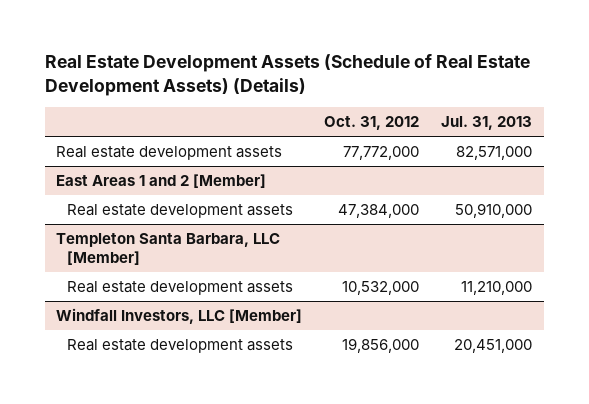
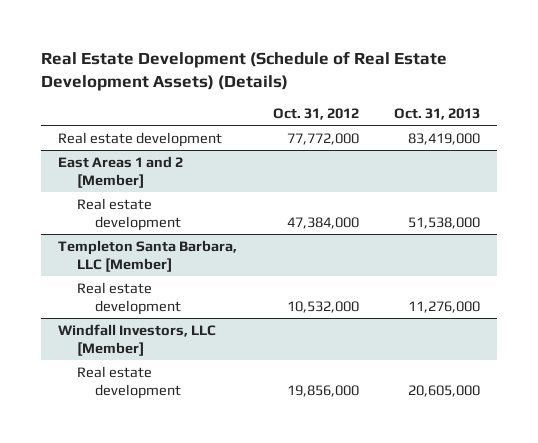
- Real Estate Development Assets (Schedule of Real Estate Development Assets) (Details)
+ Real Estate Development (Schedule of Real Estate Development Assets) (Details)
- | Oct. 31, 2012 | Jul. 31, 2013
+ | Oct. 31, 2012 | Oct. 31, 2013
- Real estate development assets | 77,772,000 | 82,571,000
+ Real estate development | 77,772,000 | 83,419,000
@ East Areas 1 and 2 [Member]
- Real estate development assets | 47,384,000 | 50,910,000
+ Real estate development | 47,384,000 | 51,538,000
@ Templeton Santa Barbara, LLC [Member]
- Real estate development assets | 10,532,000 | 11,210,000
+ Real estate development | 10,532,000 | 11,276,000
@ Windfall Investors, LLC [Member]
- Real estate development assets | 19,856,000 | 20,451,000
+ Real estate development | 19,856,000 | 20,605,000

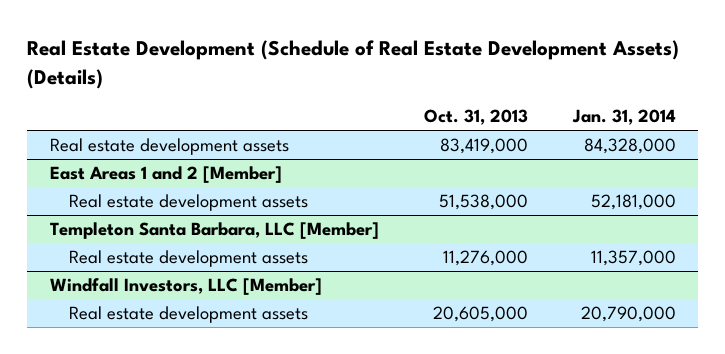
- | Oct. 31, 2012 | Oct. 31, 2013
+ | Oct. 31, 2013 | Jan. 31, 2014
- Real estate development | 77,772,000 | 83,419,000
+ Real estate development assets | 83,419,000 | 84,328,000
@ East Areas 1 and 2 [Member]
- Real estate development | 47,384,000 | 51,538,000
+ Real estate development assets | 51,538,000 | 52,181,000
@ Templeton Santa Barbara, LLC [Member]
- Real estate development | 10,532,000 | 11,276,000
+ Real estate development assets | 11,276,000 | 11,357,000
@ Windfall Investors, LLC [Member]
- Real estate development | 19,856,000 | 20,605,000
+ Real estate development assets | 20,605,000 | 20,790,000

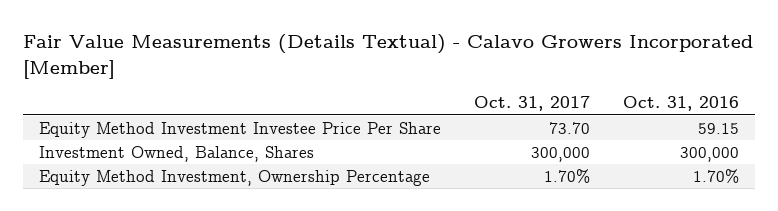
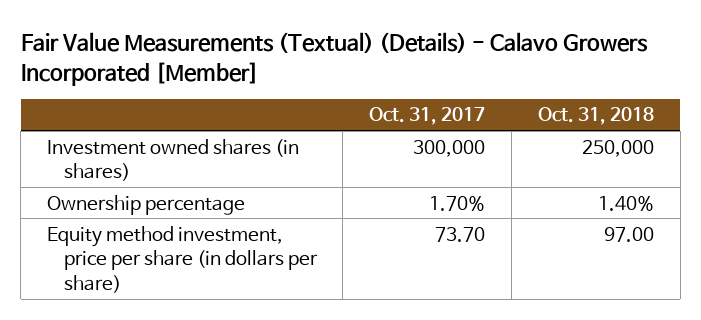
- Fair Value Measurements (Details Textual) - Calavo Growers Incorporated [Member]
+ Fair Value Measurements (Textual) (Details) - Calavo Growers Incorporated [Member]
- | Oct. 31, 2017 | Oct. 31, 2016
+ | Oct. 31, 2017 | Oct. 31, 2018
- Equity Method Investment Investee Price Per Share | 73.70 | 59.15
- Investment Owned, Balance, Shares | 300,000 | 300,000
- Equity Method Investment, Ownership Percentage | 1.70% | 1.70%
+ Investment owned shares (in shares) | 300,000 | 250,000
+ Ownership percentage | 1.70% | 1.40%
+ Equity method investment, price per share (in dollars per share) | 73.70 | 97.00

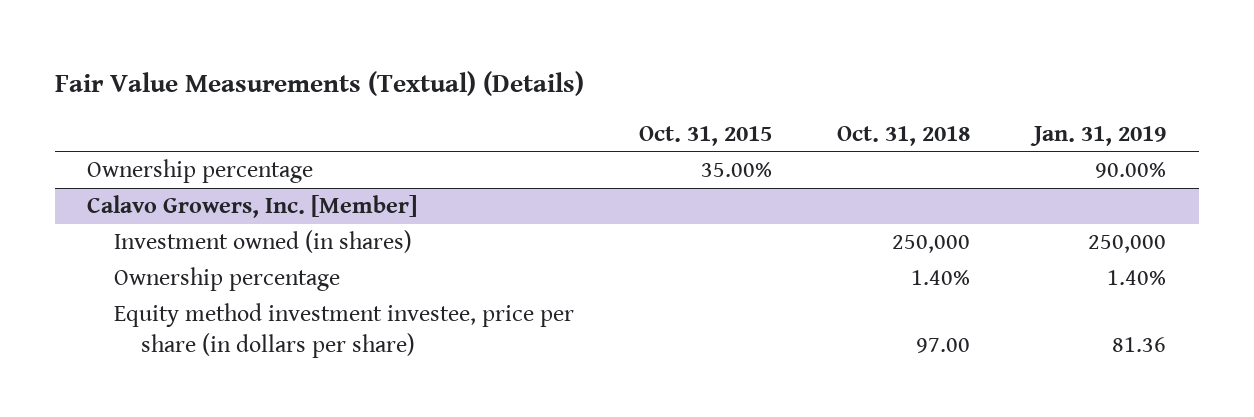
- Fair Value Measurements (Textual) (Details) - Calavo Growers Incorporated [Member]
+ Fair Value Measurements (Textual) (Details)
- | Oct. 31, 2017 | Oct. 31, 2018
+ | Oct. 31, 2015 | Oct. 31, 2018 | Jan. 31, 2019
- Investment owned shares (in shares) | 300,000 | 250,000
+ Ownership percentage | 35.00% | | 90.00%
+ Calavo Growers, Inc. [Member]
+ Investment owned (in shares) | | 250,000 | 250,000
- Equity method investment, price per share (in dollars per share) | 73.70 | 97.00
+ Equity method investment investee, price per share (in dollars per share) | | 97.00 | 81.36

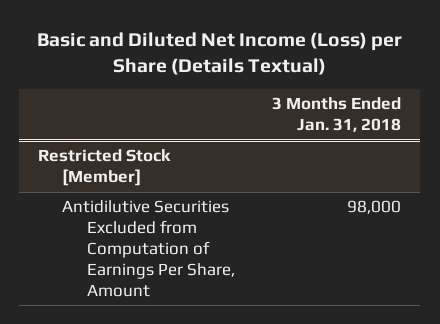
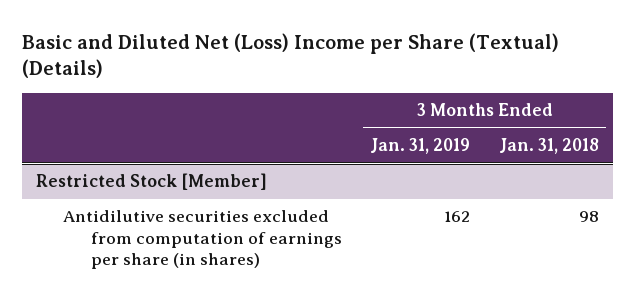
- Basic and Diluted Net Income (Loss) per Share (Details Textual)
+ Basic and Diluted Net (Loss) Income per Share (Textual) (Details)
- | 3 Months Ended Jan. 31, 2018
+ | 3 Months Ended Jan. 31, 2019 | 3 Months Ended Jan. 31, 2018
@ Restricted Stock [Member]
- Antidilutive Securities Excluded from Computation of Earnings Per Share, Amount | 98,000
+ Antidilutive securities excluded from computation of earnings per share (in shares) | 162 | 98

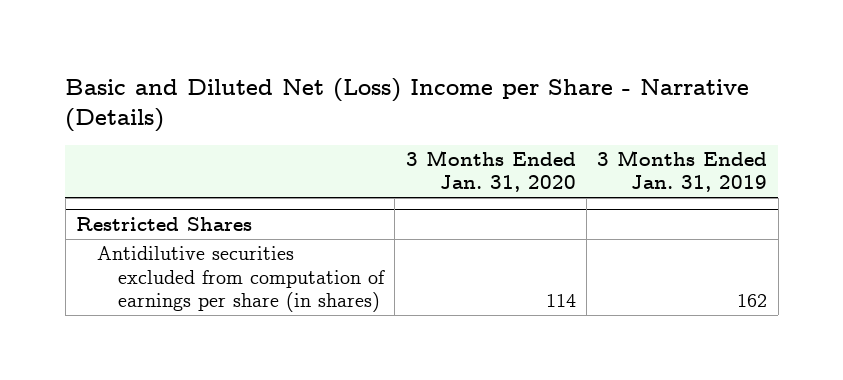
- Basic and Diluted Net (Loss) Income per Share (Textual) (Details)
+ Basic and Diluted Net (Loss) Income per Share - Narrative (Details)
- | 3 Months Ended Jan. 31, 2019 | 3 Months Ended Jan. 31, 2018
+ | 3 Months Ended Jan. 31, 2020 | 3 Months Ended Jan. 31, 2019
- Restricted Stock [Member]
+ Restricted Shares

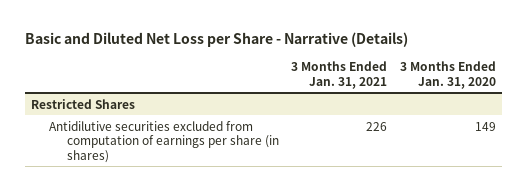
- Basic and Diluted Net (Loss) Income per Share - Narrative (Details)
+ Basic and Diluted Net Loss per Share - Narrative (Details)
- | 3 Months Ended Jan. 31, 2020 | 3 Months Ended Jan. 31, 2019
+ | 3 Months Ended Jan. 31, 2021 | 3 Months Ended Jan. 31, 2020
@ Restricted Shares
- Antidilutive securities excluded from computation of earnings per share (in shares) | 114 | 162
+ Antidilutive securities excluded from computation of earnings per share (in shares) | 226 | 149

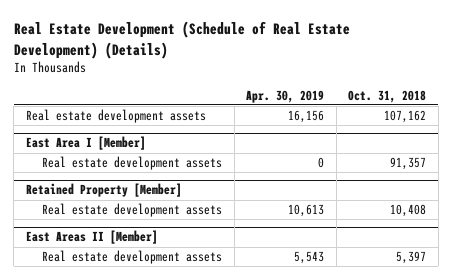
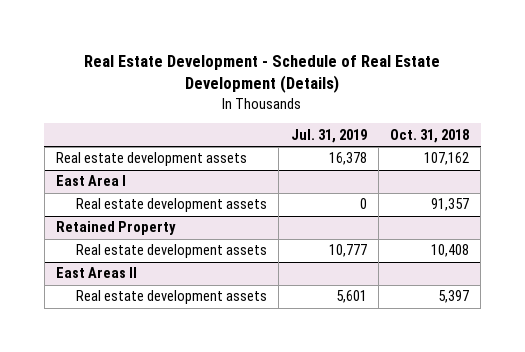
- Real Estate Development (Schedule of Real Estate Development) (Details)
+ Real Estate Development - Schedule of Real Estate Development (Details)
- | Apr. 30, 2019 | Oct. 31, 2018
+ | Jul. 31, 2019 | Oct. 31, 2018
- East Area I [Member]
+ East Area I
- Retained Property [Member]
+ Retained Property
- East Areas II [Member]
+ East Areas II

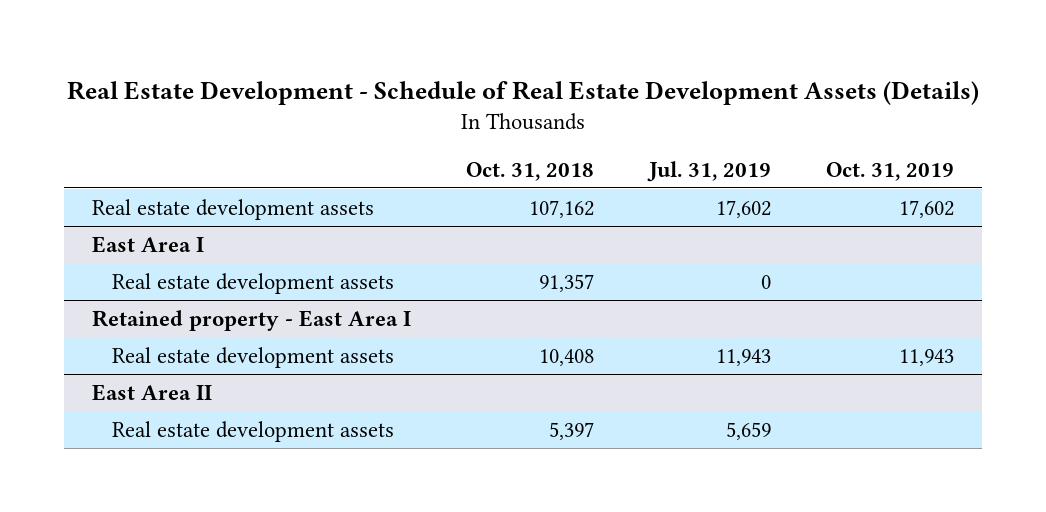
- Real Estate Development - Schedule of Real Estate Development (Details)
+ Real Estate Development - Schedule of Real Estate Development Assets (Details)
- | Jul. 31, 2019 | Oct. 31, 2018
+ | Oct. 31, 2018 | Jul. 31, 2019 | Oct. 31, 2019
- Real estate development assets | 16,378 | 107,162
+ Real estate development assets | 107,162 | 17,602 | 17,602
- Retained Property
- Real estate development assets | 10,777 | 10,408
- East Areas II
- Real estate development assets | 5,601 | 5,397
+ Retained property - East Area I
+ Real estate development assets | 10,408 | 11,943 | 11,943
+ East Area II
+ Real estate development assets | 5,397 | 5,659 |

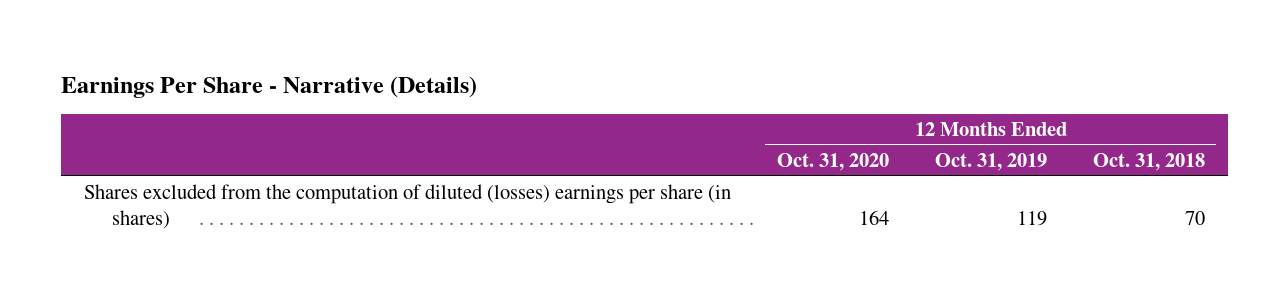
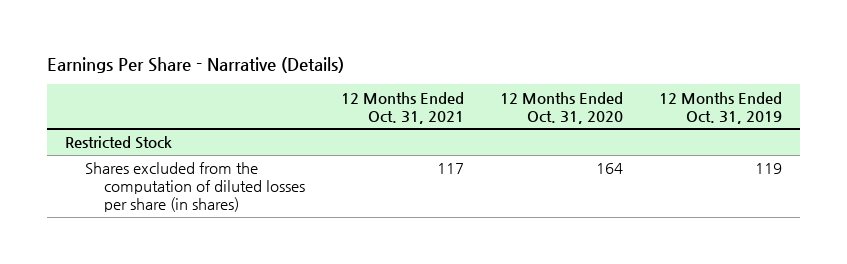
- | 12 Months Ended Oct. 31, 2020 | 12 Months Ended Oct. 31, 2019 | 12 Months Ended Oct. 31, 2018
+ | 12 Months Ended Oct. 31, 2021 | 12 Months Ended Oct. 31, 2020 | 12 Months Ended Oct. 31, 2019
- Shares excluded from the computation of diluted (losses) earnings per share (in shares) | 164 | 119 | 70
+ Restricted Stock
+ Shares excluded from the computation of diluted losses per share (in shares) | 117 | 164 | 119

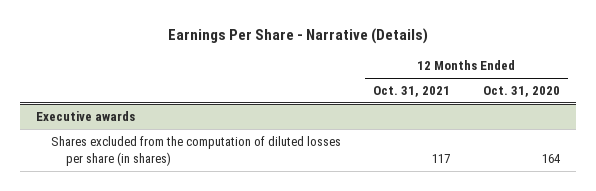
- | 12 Months Ended Oct. 31, 2021 | 12 Months Ended Oct. 31, 2020 | 12 Months Ended Oct. 31, 2019
+ | 12 Months Ended Oct. 31, 2021 | 12 Months Ended Oct. 31, 2020
- Restricted Stock
+ Executive awards

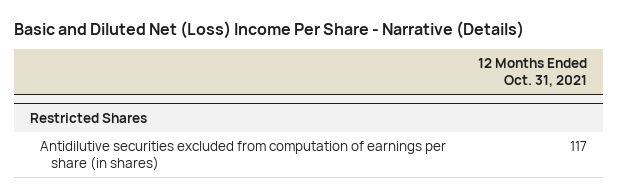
- Earnings Per Share - Narrative (Details)
+ Basic and Diluted Net (Loss) Income Per Share - Narrative (Details)
- | 12 Months Ended Oct. 31, 2021 | 12 Months Ended Oct. 31, 2020
+ | 12 Months Ended Oct. 31, 2021
- Executive awards
- Shares excluded from the computation of diluted losses per share (in shares) | 117 | 164
+ Restricted Shares
+ Antidilutive securities excluded from computation of earnings per share (in shares) | 117

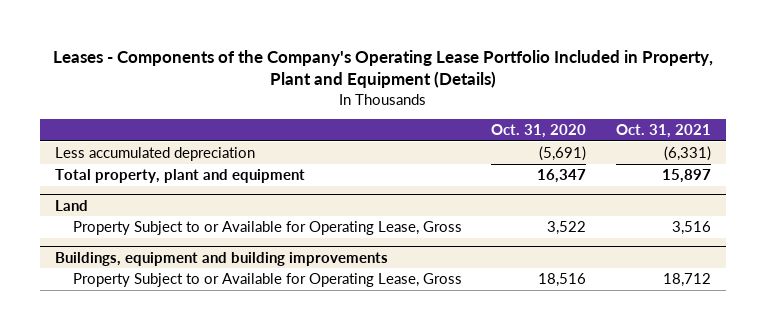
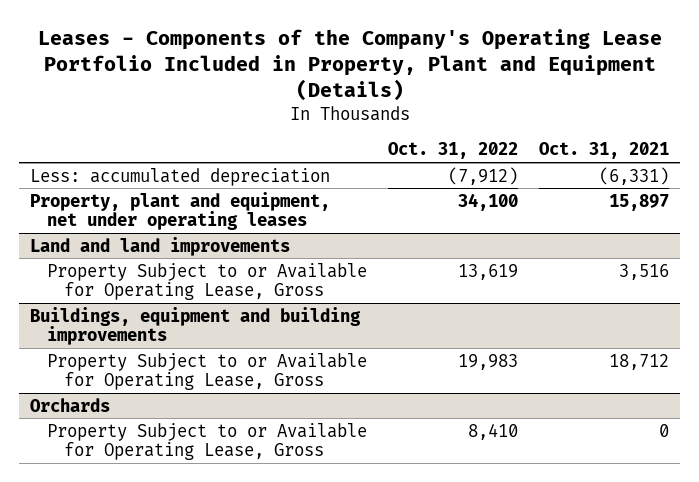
- | Oct. 31, 2020 | Oct. 31, 2021
+ | Oct. 31, 2022 | Oct. 31, 2021
- Less accumulated depreciation | (5,691) | (6,331)
- Total property, plant and equipment | 16,347 | 15,897
- Land
+ Less: accumulated depreciation | (7,912) | (6,331)
+ Property, plant and equipment, net under operating leases | 34,100 | 15,897
+ Land and land improvements
+ Orchards
+ Property Subject to or Available for Operating Lease, Gross | 8,410 | 0

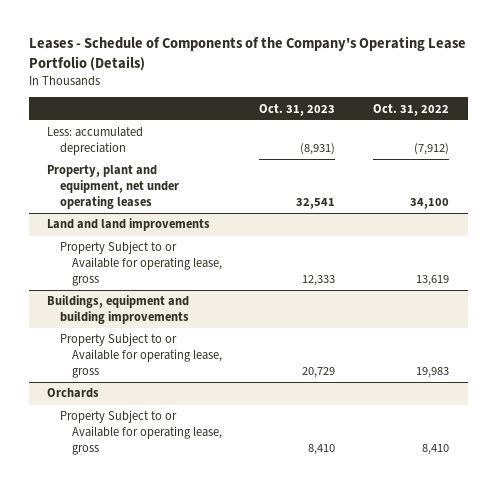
- Leases - Components of the Company's Operating Lease Portfolio Included in Property, Plant and Equipment (Details)
+ Leases - Schedule of Components of the Company's Operating Lease Portfolio (Details)
- | Oct. 31, 2022 | Oct. 31, 2021
+ | Oct. 31, 2023 | Oct. 31, 2022
@ Land and land improvements
- Property Subject to or Available for Operating Lease, Gross | 13,619 | 3,516
+ Property Subject to or Available for operating lease, gross | 12,333 | 13,619
@ Buildings, equipment and building improvements
- Property Subject to or Available for Operating Lease, Gross | 19,983 | 18,712
+ Property Subject to or Available for operating lease, gross | 20,729 | 19,983
@ Orchards
- Property Subject to or Available for Operating Lease, Gross | 8,410 | 0
+ Property Subject to or Available for operating lease, gross | 8,410 | 8,410

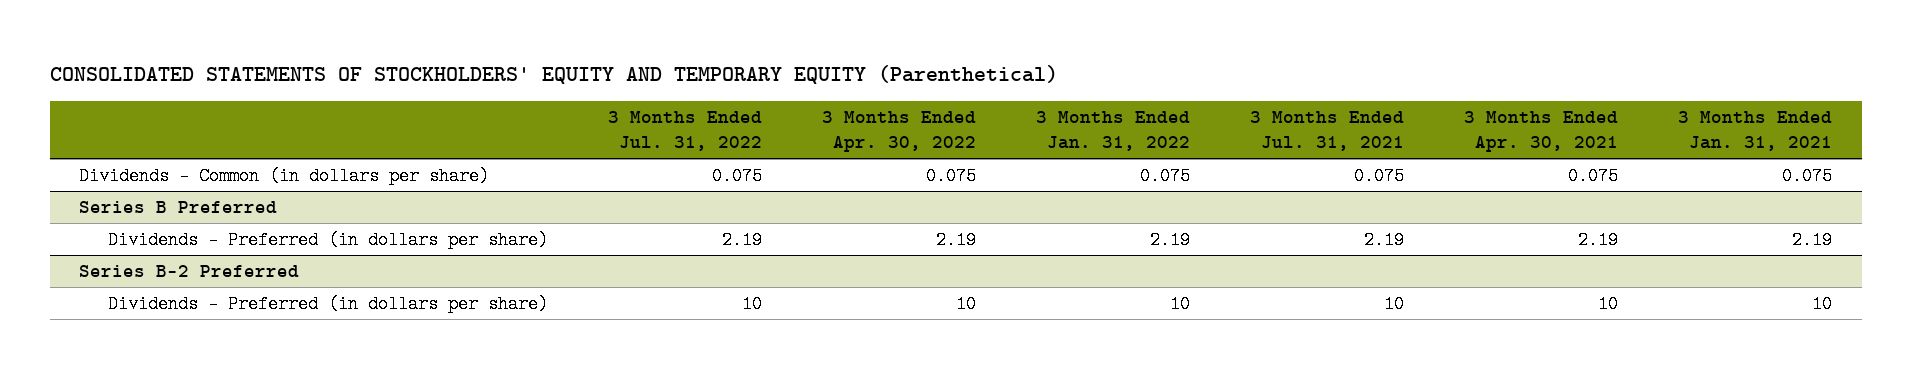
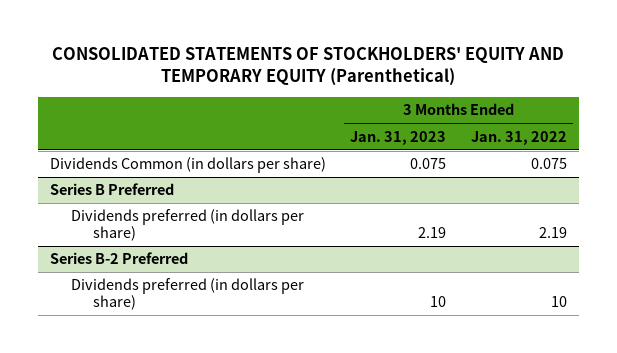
- | 3 Months Ended Jul. 31, 2022 | 3 Months Ended Apr. 30, 2022 | 3 Months Ended Jan. 31, 2022 | 3 Months Ended Jul. 31, 2021 | 3 Months Ended Apr. 30, 2021 | 3 Months Ended Jan. 31, 2021
+ | 3 Months Ended Jan. 31, 2023 | 3 Months Ended Jan. 31, 2022
- Dividends - Common (in dollars per share) | 0.075 | 0.075 | 0.075 | 0.075 | 0.075 | 0.075
+ Dividends Common (in dollars per share) | 0.075 | 0.075
@ Series B Preferred
- Dividends - Preferred (in dollars per share) | 2.19 | 2.19 | 2.19 | 2.19 | 2.19 | 2.19
+ Dividends preferred (in dollars per share) | 2.19 | 2.19
@ Series B-2 Preferred
- Dividends - Preferred (in dollars per share) | 10 | 10 | 10 | 10 | 10 | 10
+ Dividends preferred (in dollars per share) | 10 | 10

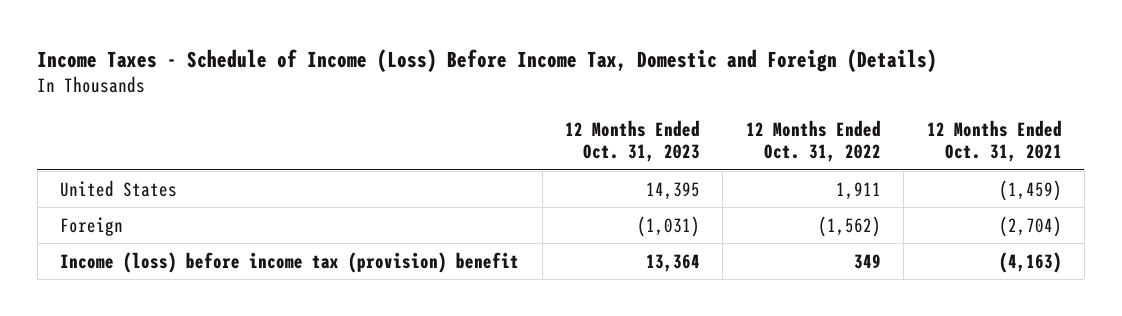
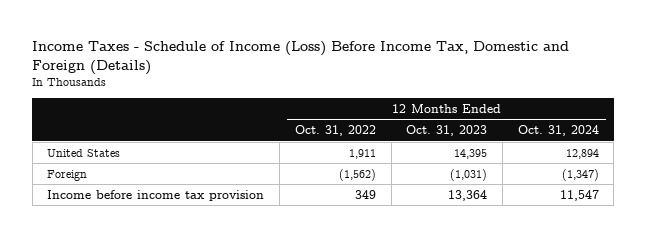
- | 12 Months Ended Oct. 31, 2023 | 12 Months Ended Oct. 31, 2022 | 12 Months Ended Oct. 31, 2021
+ | 12 Months Ended Oct. 31, 2022 | 12 Months Ended Oct. 31, 2023 | 12 Months Ended Oct. 31, 2024
- Income (loss) before income tax (provision) benefit | 13,364 | 349 | (4,163)
+ Income before income tax provision | 349 | 13,364 | 11,547

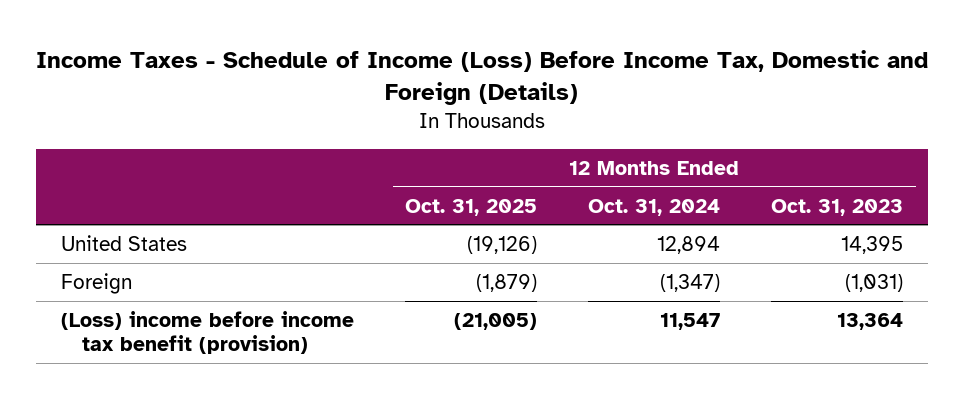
- | 12 Months Ended Oct. 31, 2022 | 12 Months Ended Oct. 31, 2023 | 12 Months Ended Oct. 31, 2024
+ | 12 Months Ended Oct. 31, 2025 | 12 Months Ended Oct. 31, 2024 | 12 Months Ended Oct. 31, 2023
- Income before income tax provision | 349 | 13,364 | 11,547
+ (Loss) income before income tax benefit (provision) | (21,005) | 11,547 | 13,364

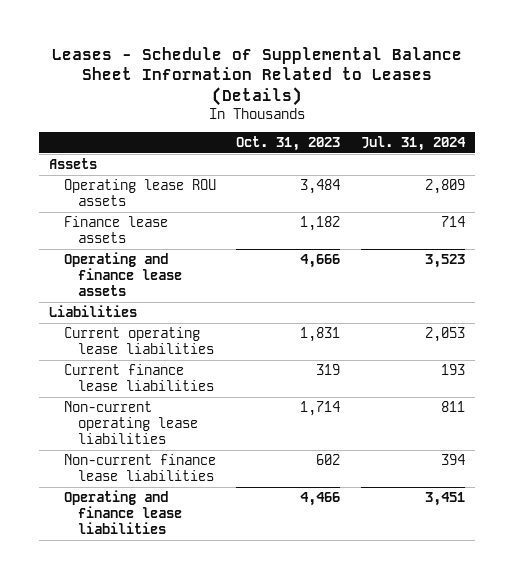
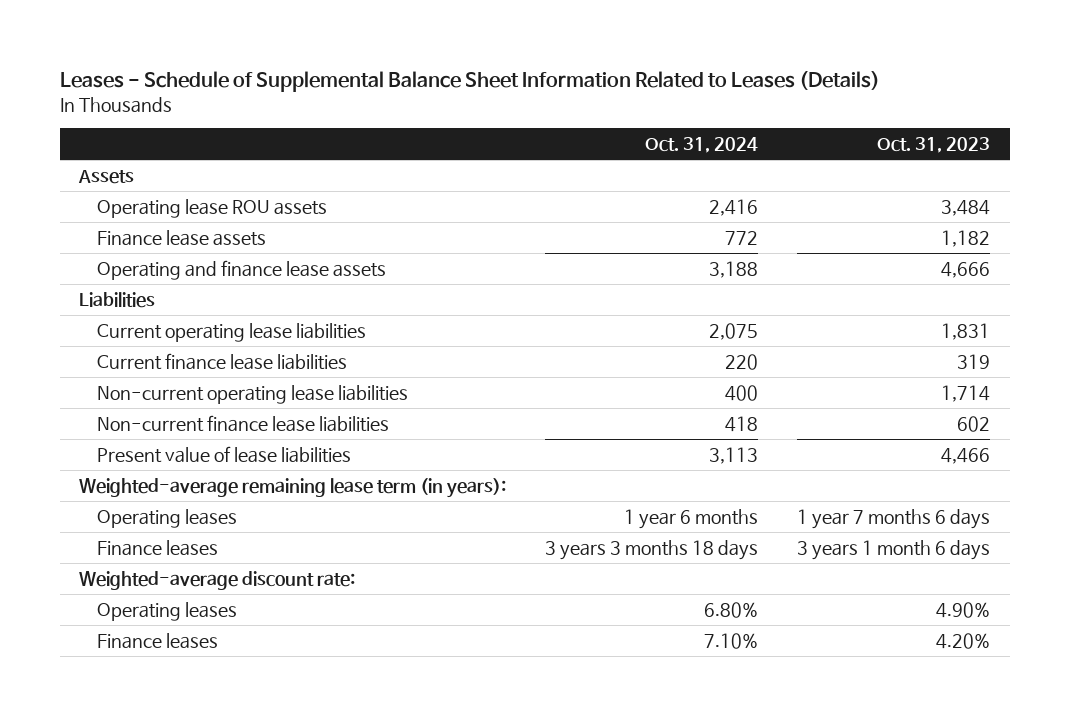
- | Oct. 31, 2023 | Jul. 31, 2024
+ | Oct. 31, 2024 | Oct. 31, 2023
- Operating and finance lease liabilities | 4,466 | 3,451
+ Present value of lease liabilities | 3,113 | 4,466
+ Weighted-average remaining lease term (in years):
+ Operating leases | 1 year 6 months | 1 year 7 months 6 days
+ Finance leases | 3 years 3 months 18 days | 3 years 1 month 6 days
+ Weighted-average discount rate:
+ Operating leases | 6.80% | 4.90%
+ Finance leases | 7.10% | 4.20%

